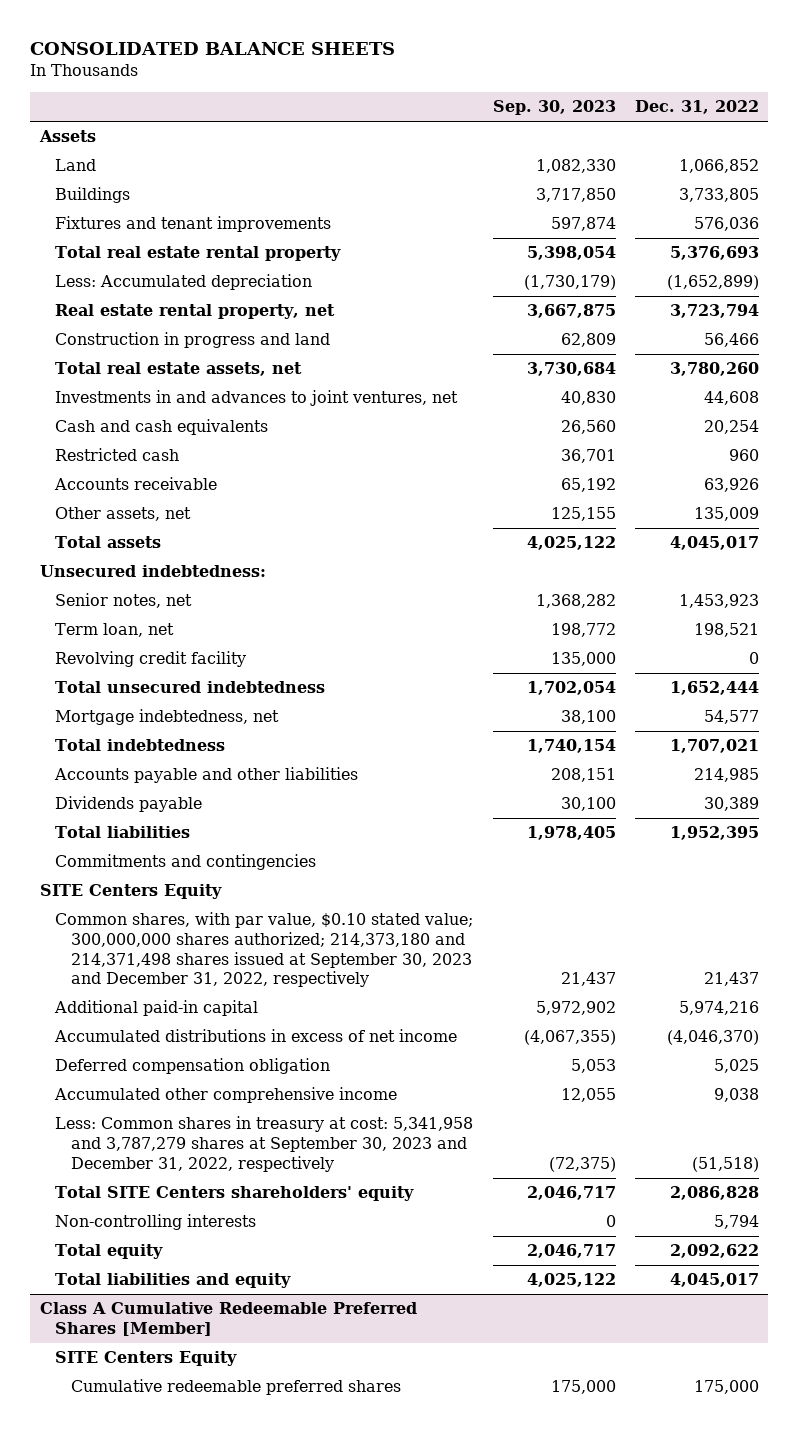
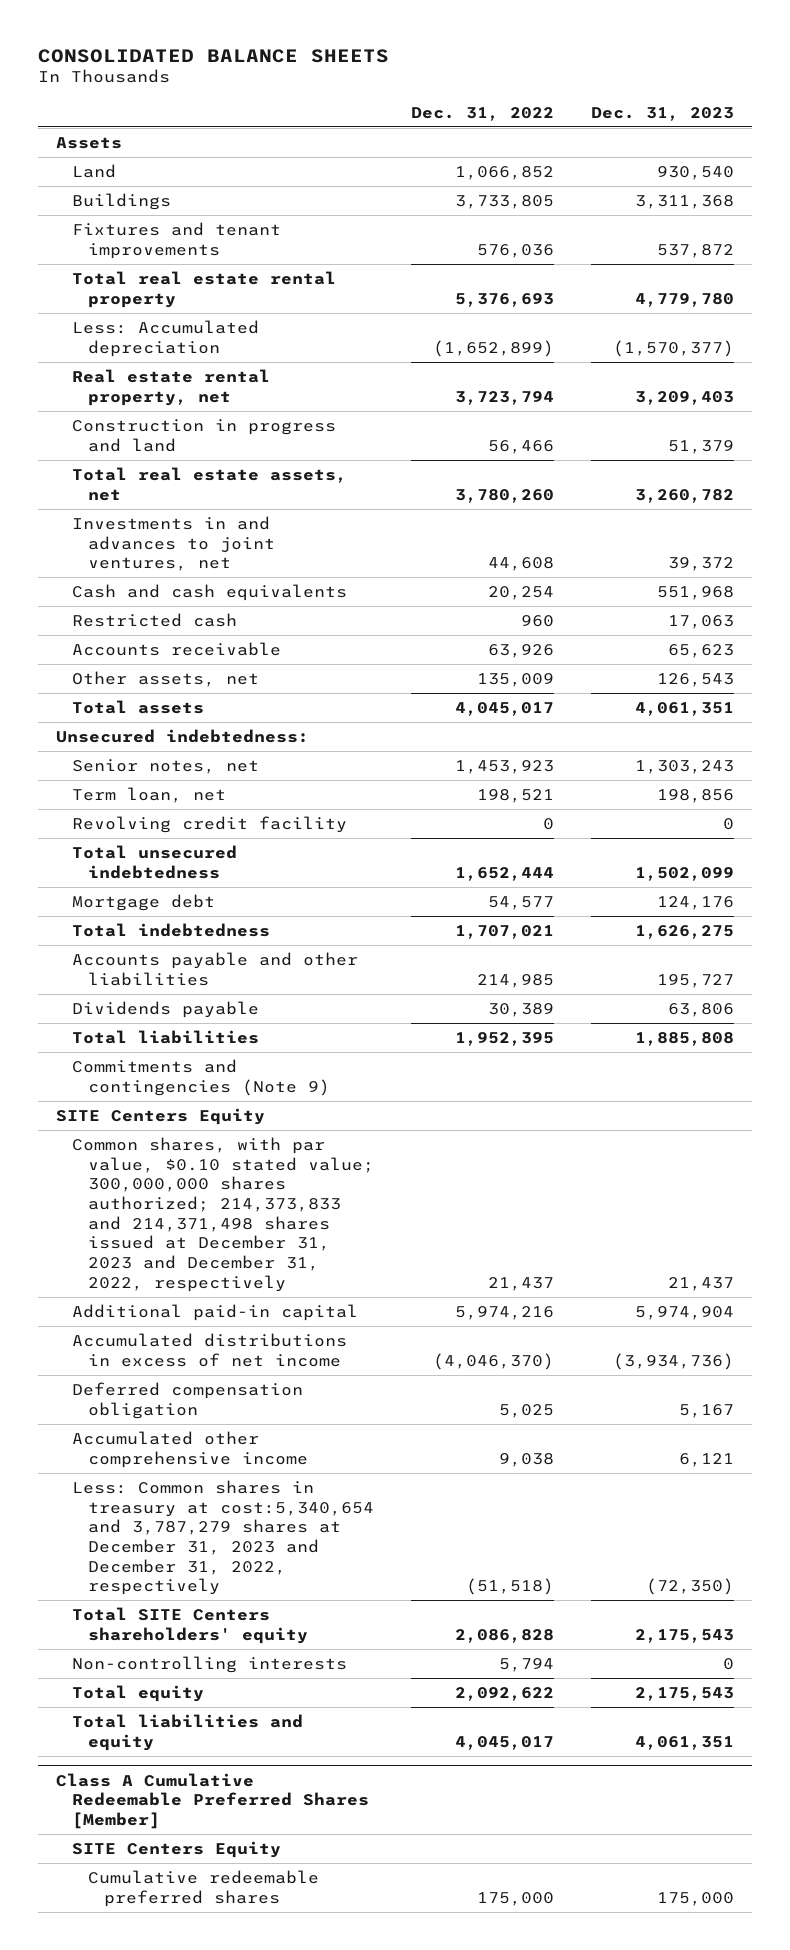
- | Sep. 30, 2023 | Dec. 31, 2022
+ | Dec. 31, 2022 | Dec. 31, 2023
- Mortgage indebtedness, net | 38,100 | 54,577
+ Mortgage debt | 54,577 | 124,176
- Commitments and contingencies
+ Commitments and contingencies (Note 9)
- Common shares, with par value, $0.10 stated value; 300,000,000 shares authorized; 214,373,180 and 214,371,498 shares issued at September 30, 2023 and December 31, 2022, respectively | 21,437 | 21,437
+ Common shares, with par value, $0.10 stated value; 300,000,000 shares authorized; 214,373,833 and 214,371,498 shares issued at December 31, 2023 and December 31, 2022, respectively | 21,437 | 21,437
- Less: Common shares in treasury at cost: 5,341,958 and 3,787,279 shares at September 30, 2023 and December 31, 2022, respectively | (72,375) | (51,518)
+ Less: Common shares in treasury at cost:5,340,654 and 3,787,279 shares at December 31, 2023 and December 31, 2022, respectively | (51,518) | (72,350)

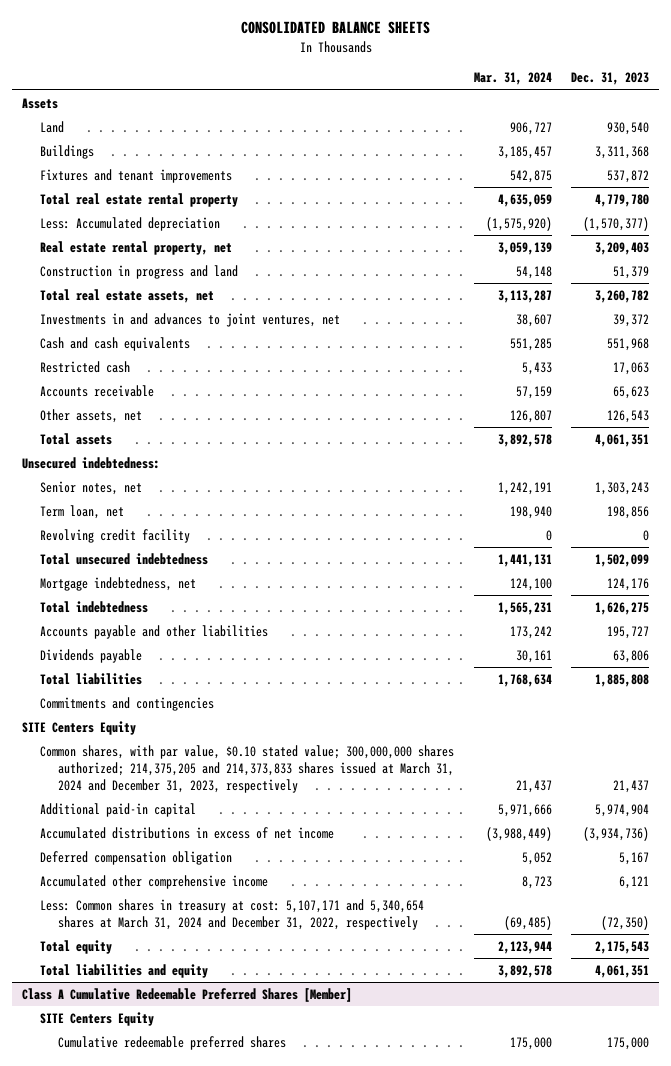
- | Dec. 31, 2022 | Dec. 31, 2023
+ | Mar. 31, 2024 | Dec. 31, 2023
- Mortgage debt | 54,577 | 124,176
+ Mortgage indebtedness, net | 124,100 | 124,176
- Commitments and contingencies (Note 9)
+ Commitments and contingencies
- Common shares, with par value, $0.10 stated value; 300,000,000 shares authorized; 214,373,833 and 214,371,498 shares issued at December 31, 2023 and December 31, 2022, respectively | 21,437 | 21,437
+ Common shares, with par value, $0.10 stated value; 300,000,000 shares authorized; 214,375,205 and 214,373,833 shares issued at March 31, 2024 and December 31, 2023, respectively | 21,437 | 21,437
- Less: Common shares in treasury at cost:5,340,654 and 3,787,279 shares at December 31, 2023 and December 31, 2022, respectively | (51,518) | (72,350)
- Total SITE Centers shareholders' equity | 2,086,828 | 2,175,543
- Non-controlling interests | 5,794 | 0
+ Less: Common shares in treasury at cost: 5,107,171 and 5,340,654 shares at March 31, 2024 and December 31, 2022, respectively | (69,485) | (72,350)

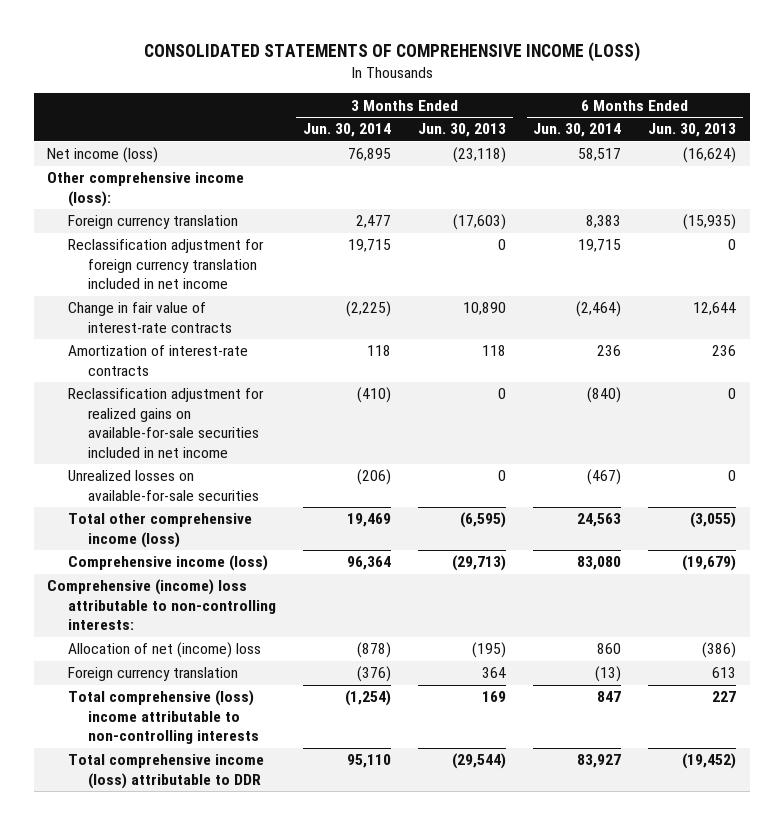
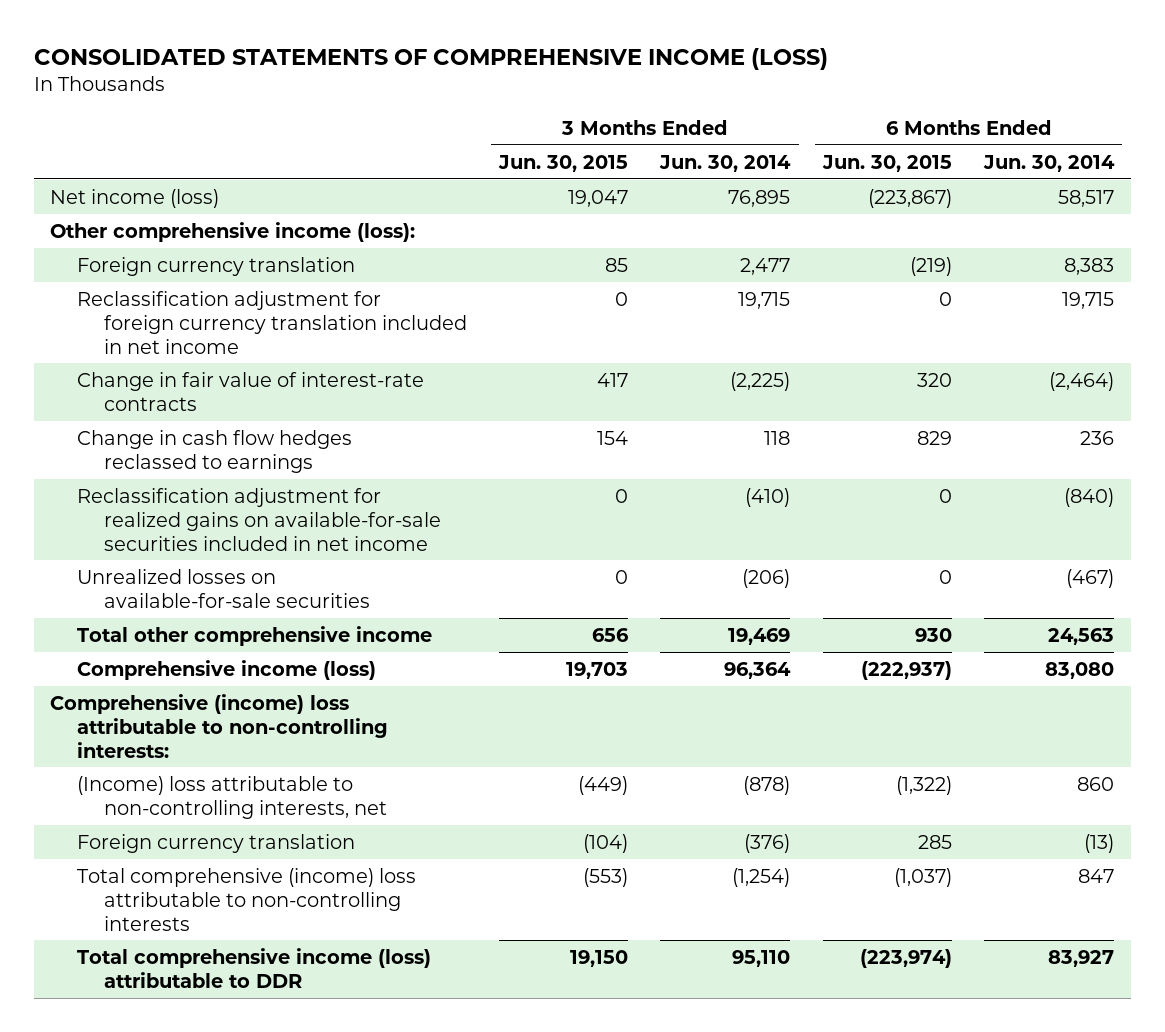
- | 3 Months Ended Jun. 30, 2014 | 3 Months Ended Jun. 30, 2013 | 6 Months Ended Jun. 30, 2014 | 6 Months Ended Jun. 30, 2013
+ | 3 Months Ended Jun. 30, 2015 | 3 Months Ended Jun. 30, 2014 | 6 Months Ended Jun. 30, 2015 | 6 Months Ended Jun. 30, 2014
- Amortization of interest-rate contracts | 118 | 118 | 236 | 236
+ Change in cash flow hedges reclassed to earnings | 154 | 118 | 829 | 236
- Total other comprehensive income (loss) | 19,469 | (6,595) | 24,563 | (3,055)
+ Total other comprehensive income | 656 | 19,469 | 930 | 24,563
- Allocation of net (income) loss | (878) | (195) | 860 | (386)
+ (Income) loss attributable to non-controlling interests, net | (449) | (878) | (1,322) | 860
- Total comprehensive (loss) income attributable to non-controlling interests | (1,254) | 169 | 847 | 227
+ Total comprehensive (income) loss attributable to non-controlling interests | (553) | (1,254) | (1,037) | 847

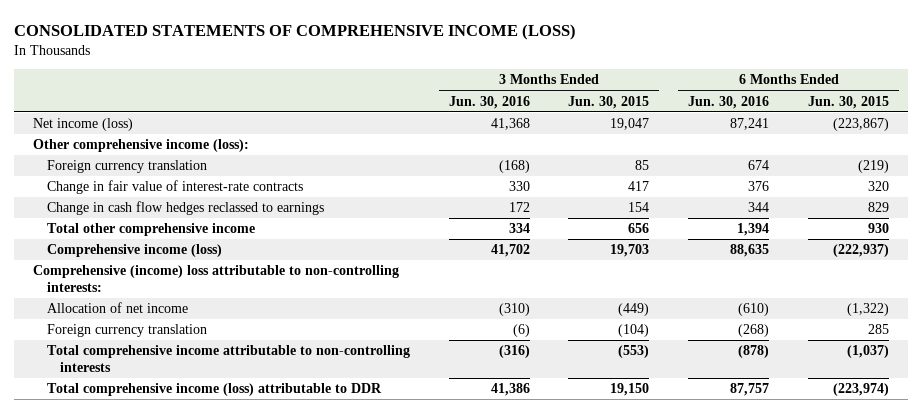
- | 3 Months Ended Jun. 30, 2015 | 3 Months Ended Jun. 30, 2014 | 6 Months Ended Jun. 30, 2015 | 6 Months Ended Jun. 30, 2014
+ | 3 Months Ended Jun. 30, 2016 | 3 Months Ended Jun. 30, 2015 | 6 Months Ended Jun. 30, 2016 | 6 Months Ended Jun. 30, 2015
- Reclassification adjustment for foreign currency translation included in net income | 0 | 19,715 | 0 | 19,715
- Reclassification adjustment for realized gains on available-for-sale securities included in net income | 0 | (410) | 0 | (840)
- Unrealized losses on available-for-sale securities | 0 | (206) | 0 | (467)
- (Income) loss attributable to non-controlling interests, net | (449) | (878) | (1,322) | 860
+ Allocation of net income | (310) | (449) | (610) | (1,322)
- Total comprehensive (income) loss attributable to non-controlling interests | (553) | (1,254) | (1,037) | 847
+ Total comprehensive income attributable to non-controlling interests | (316) | (553) | (878) | (1,037)

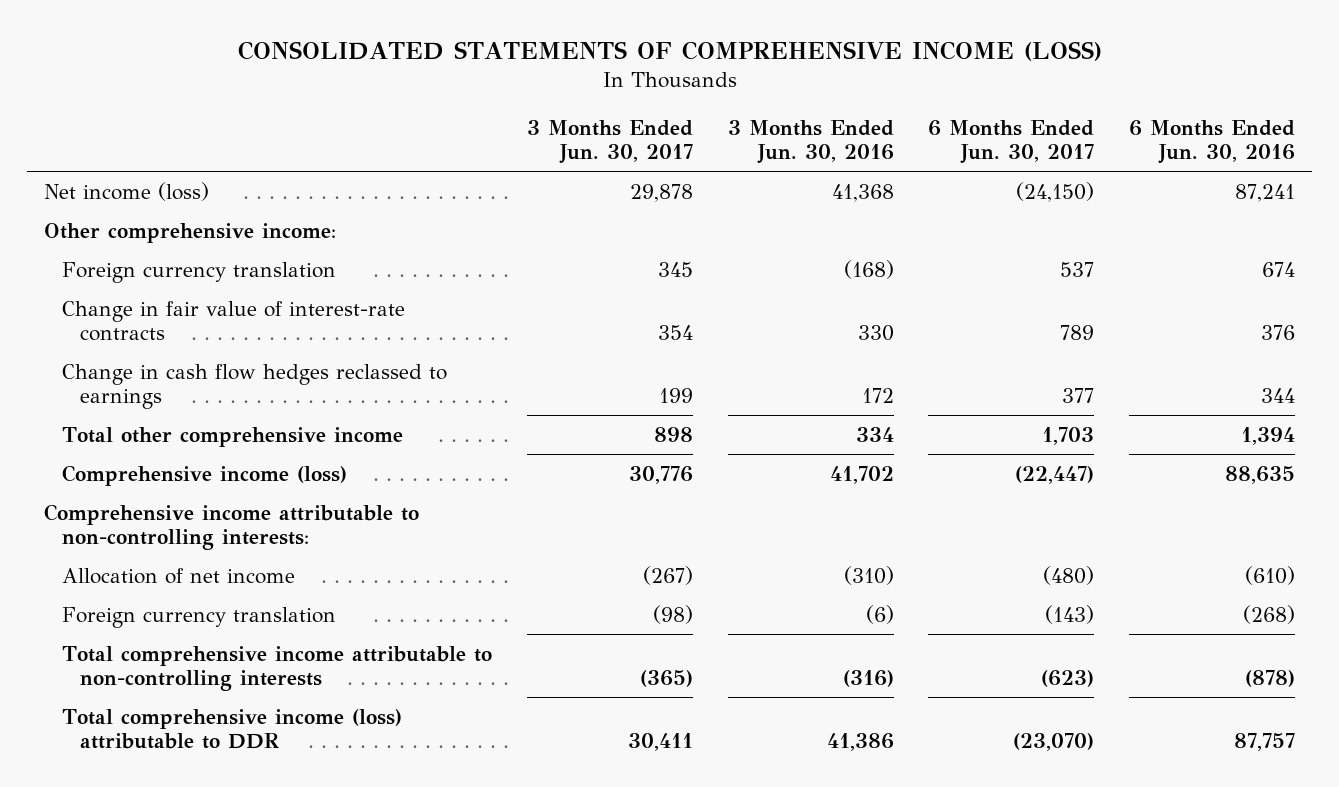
- | 3 Months Ended Jun. 30, 2016 | 3 Months Ended Jun. 30, 2015 | 6 Months Ended Jun. 30, 2016 | 6 Months Ended Jun. 30, 2015
+ | 3 Months Ended Jun. 30, 2017 | 3 Months Ended Jun. 30, 2016 | 6 Months Ended Jun. 30, 2017 | 6 Months Ended Jun. 30, 2016
- Other comprehensive income (loss):
+ Other comprehensive income:
- Comprehensive (income) loss attributable to non-controlling interests:
+ Comprehensive income attributable to non-controlling interests:

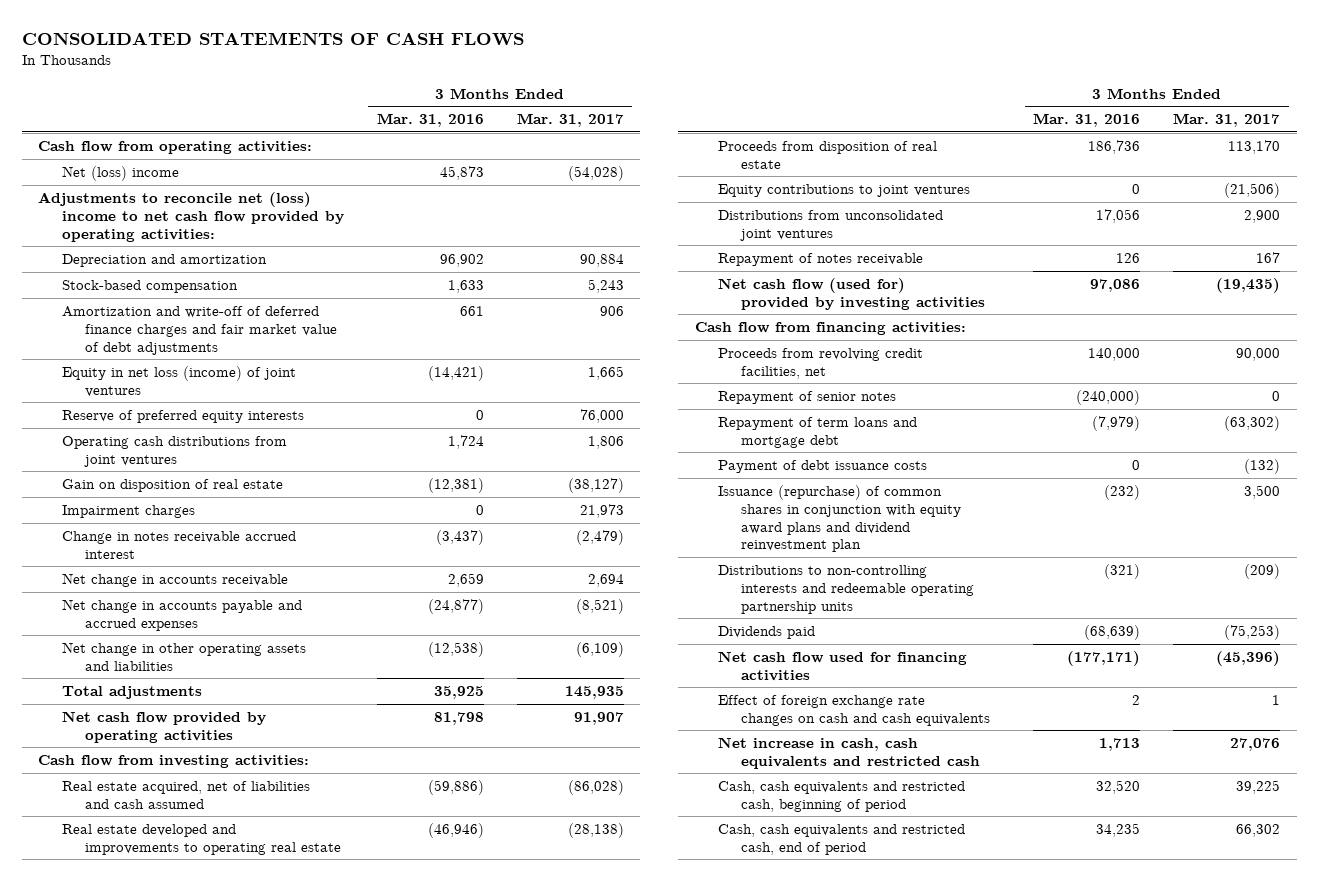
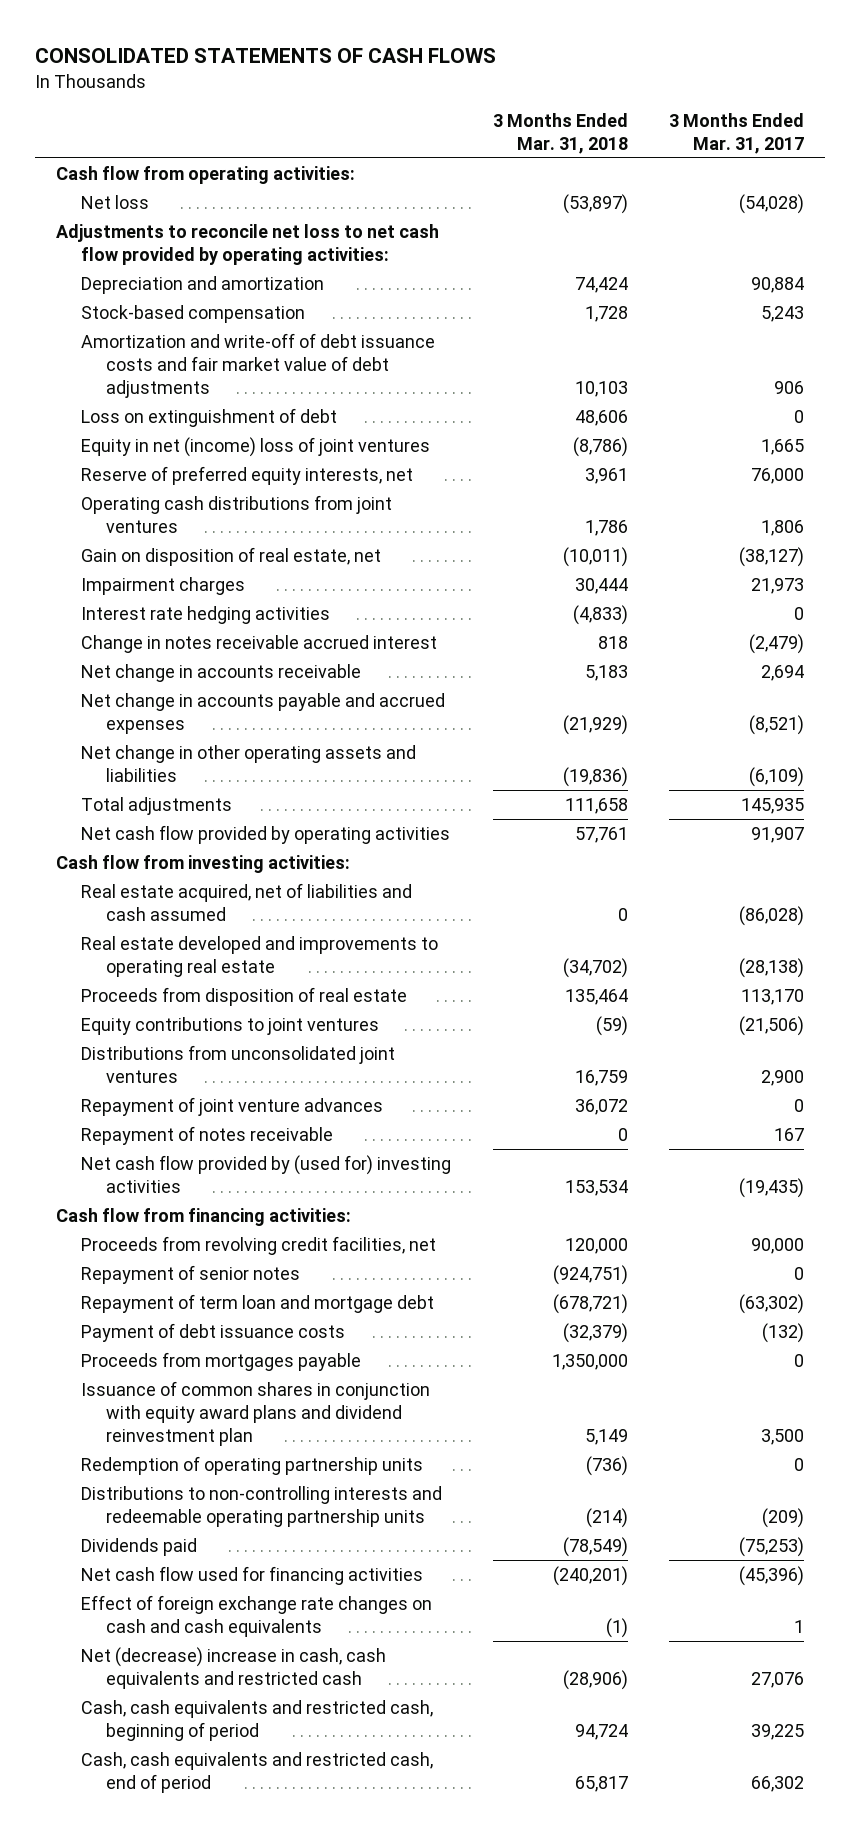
- | 3 Months Ended Mar. 31, 2016 | 3 Months Ended Mar. 31, 2017
+ | 3 Months Ended Mar. 31, 2018 | 3 Months Ended Mar. 31, 2017
- Net (loss) income | 45,873 | (54,028)
- Adjustments to reconcile net (loss) income to net cash flow provided by operating activities:
+ Net loss | (53,897) | (54,028)
+ Adjustments to reconcile net loss to net cash flow provided by operating activities:
- Amortization and write-off of deferred finance charges and fair market value of debt adjustments | 661 | 906
- Equity in net loss (income) of joint ventures | (14,421) | 1,665
- Reserve of preferred equity interests | 0 | 76,000
+ Amortization and write-off of debt issuance costs and fair market value of debt adjustments | 10,103 | 906
+ Loss on extinguishment of debt | 48,606 | 0
+ Equity in net (income) loss of joint ventures | (8,786) | 1,665
+ Reserve of preferred equity interests, net | 3,961 | 76,000
- Gain on disposition of real estate | (12,381) | (38,127)
+ Gain on disposition of real estate, net | (10,011) | (38,127)
+ Interest rate hedging activities | (4,833) | 0
+ Repayment of joint venture advances | 36,072 | 0
- Net cash flow (used for) provided by investing activities | 97,086 | (19,435)
+ Net cash flow provided by (used for) investing activities | 153,534 | (19,435)
- Repayment of term loans and mortgage debt | (7,979) | (63,302)
+ Repayment of term loan and mortgage debt | (678,721) | (63,302)
- Issuance (repurchase) of common shares in conjunction with equity award plans and dividend reinvestment plan | (232) | 3,500
+ Proceeds from mortgages payable | 1,350,000 | 0
+ Issuance of common shares in conjunction with equity award plans and dividend reinvestment plan | 5,149 | 3,500
+ Redemption of operating partnership units | (736) | 0
- Net increase in cash, cash equivalents and restricted cash | 1,713 | 27,076
+ Net (decrease) increase in cash, cash equivalents and restricted cash | (28,906) | 27,076

